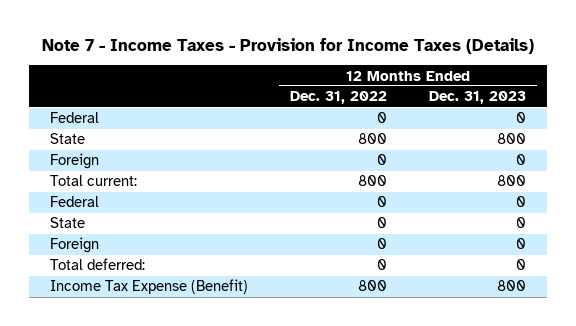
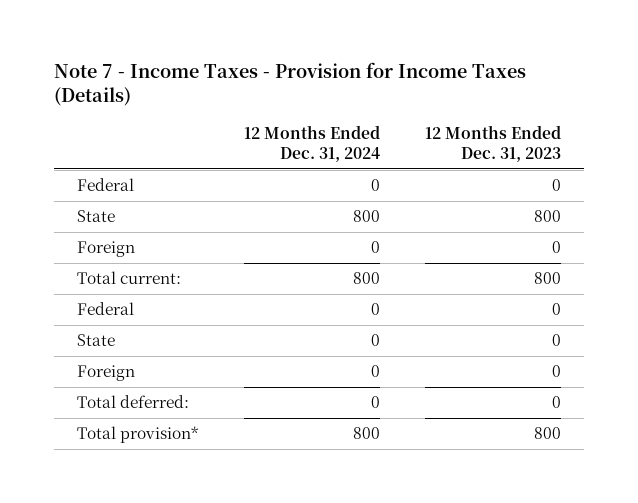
- | 12 Months Ended Dec. 31, 2022 | 12 Months Ended Dec. 31, 2023
+ | 12 Months Ended Dec. 31, 2024 | 12 Months Ended Dec. 31, 2023
- Income Tax Expense (Benefit) | 800 | 800
+ Total provision* | 800 | 800

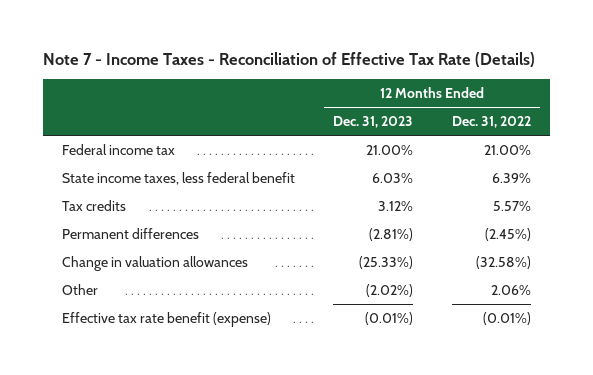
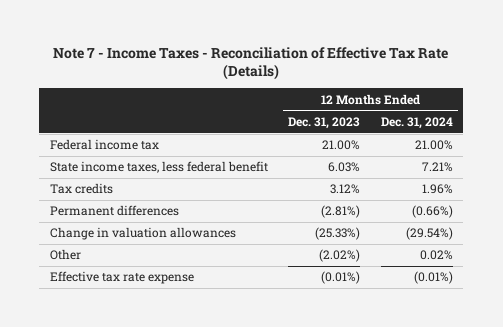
- | 12 Months Ended Dec. 31, 2023 | 12 Months Ended Dec. 31, 2022
+ | 12 Months Ended Dec. 31, 2023 | 12 Months Ended Dec. 31, 2024
- Effective tax rate benefit (expense) | (0.01%) | (0.01%)
+ Effective tax rate expense | (0.01%) | (0.01%)

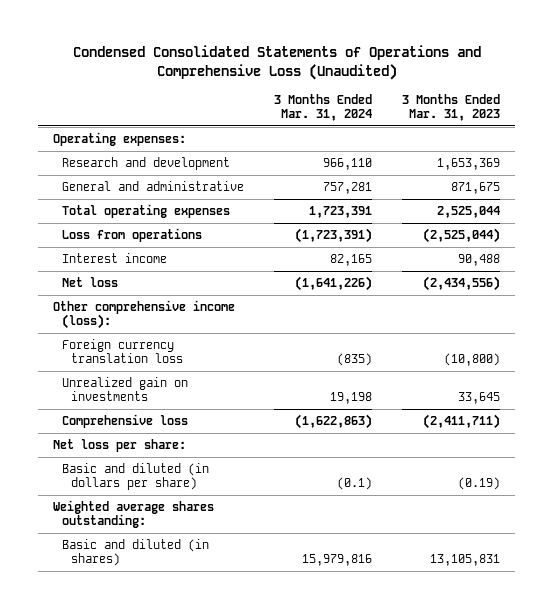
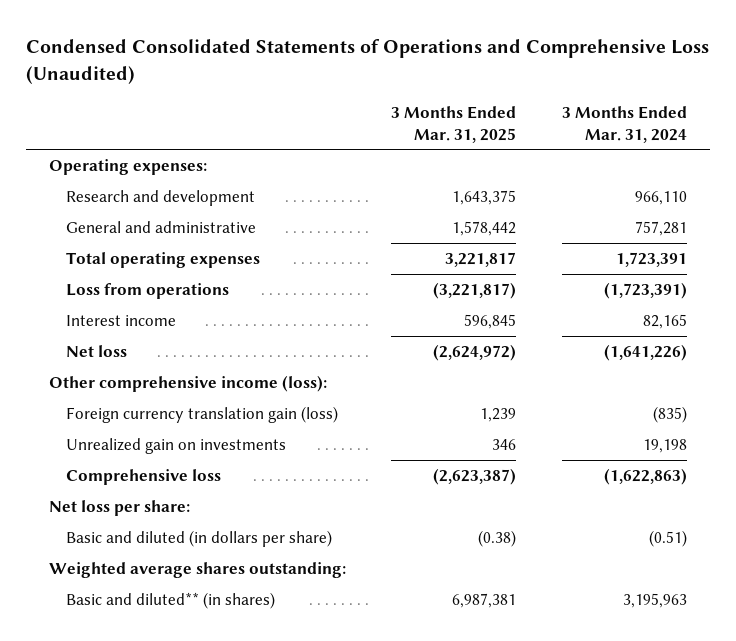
- | 3 Months Ended Mar. 31, 2024 | 3 Months Ended Mar. 31, 2023
+ | 3 Months Ended Mar. 31, 2025 | 3 Months Ended Mar. 31, 2024
- Foreign currency translation loss | (835) | (10,800)
+ Foreign currency translation gain (loss) | 1,239 | (835)
- Basic and diluted (in dollars per share) | (0.1) | (0.19)
+ Basic and diluted (in dollars per share) | (0.38) | (0.51)
- Basic and diluted (in shares) | 15,979,816 | 13,105,831
+ Basic and diluted** (in shares) | 6,987,381 | 3,195,963

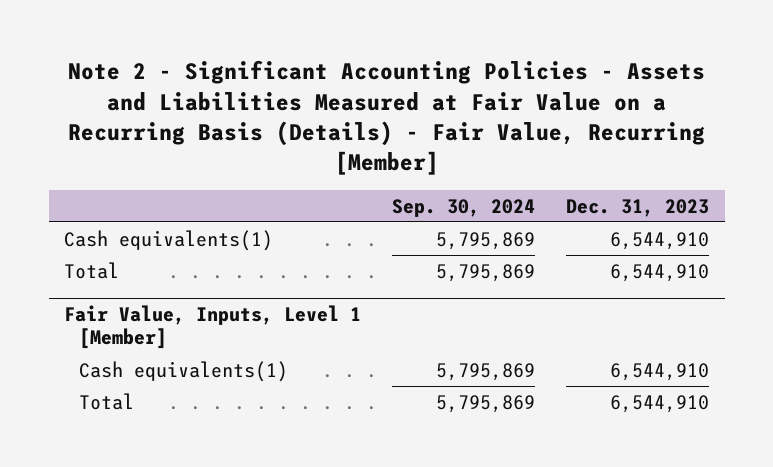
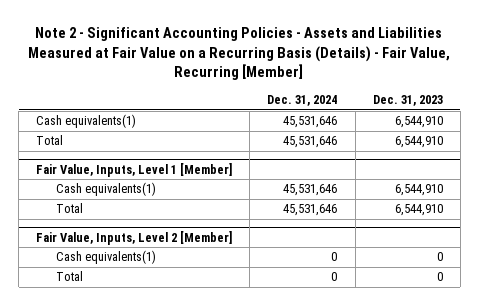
- | Sep. 30, 2024 | Dec. 31, 2023
+ | Dec. 31, 2024 | Dec. 31, 2023
+ Fair Value, Inputs, Level 2 [Member]
+ Cash equivalents(1) | 0 | 0
+ Total | 0 | 0

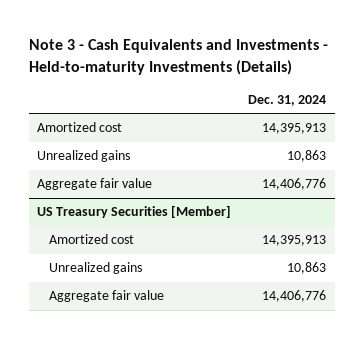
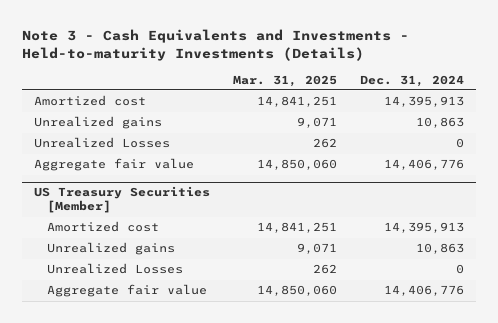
- | Dec. 31, 2024
+ | Mar. 31, 2025 | Dec. 31, 2024
+ Unrealized Losses | 262 | 0
@ US Treasury Securities [Member]
+ Unrealized Losses | 262 | 0

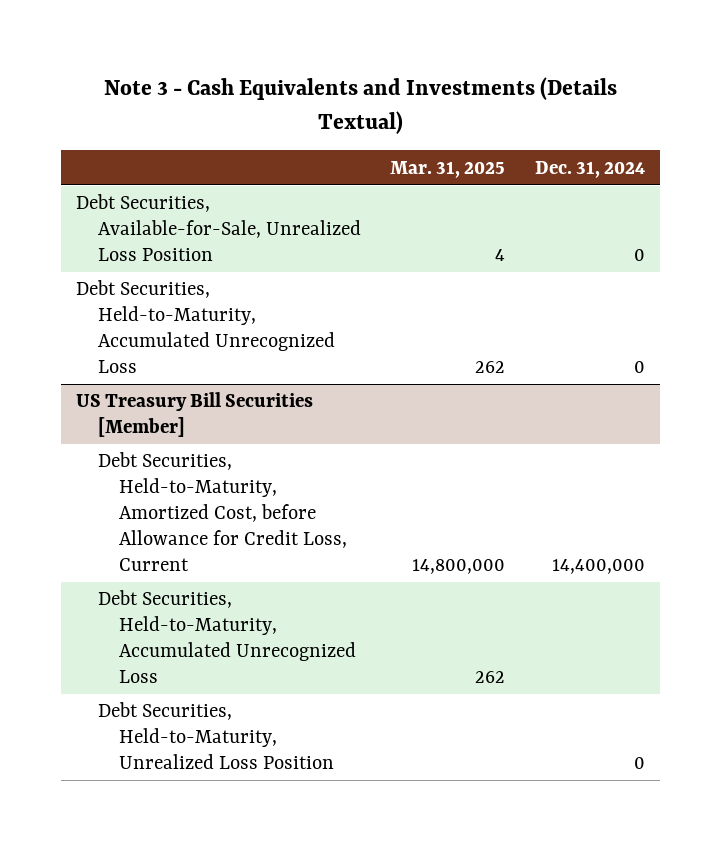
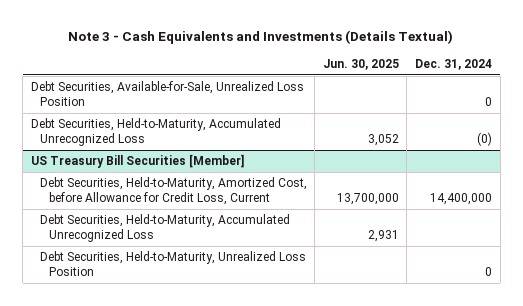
- | Mar. 31, 2025 | Dec. 31, 2024
+ | Jun. 30, 2025 | Dec. 31, 2024
- Debt Securities, Held-to-Maturity, Accumulated Unrecognized Loss | 262 | 0
+ Debt Securities, Held-to-Maturity, Accumulated Unrecognized Loss | 3,052 | (0)

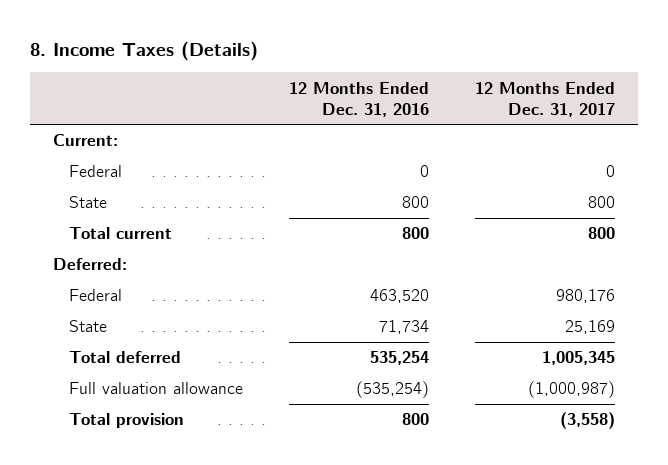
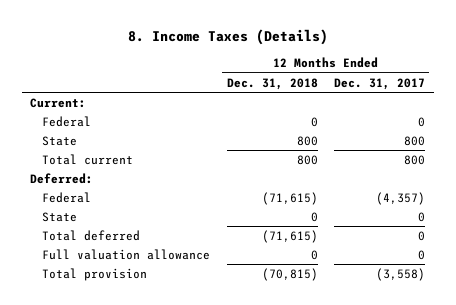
- | 12 Months Ended Dec. 31, 2016 | 12 Months Ended Dec. 31, 2017
+ | 12 Months Ended Dec. 31, 2018 | 12 Months Ended Dec. 31, 2017
- Federal | 463,520 | 980,176
- State | 71,734 | 25,169
- Total deferred | 535,254 | 1,005,345
- Full valuation allowance | (535,254) | (1,000,987)
+ Federal | (71,615) | (4,357)
+ State | 0 | 0
+ Total deferred | (71,615) | 0
+ Full valuation allowance | 0 | 0

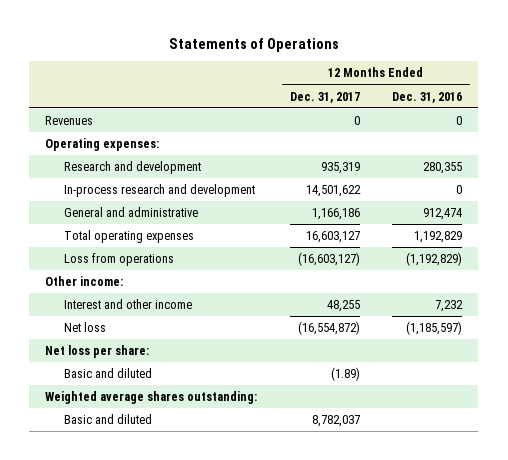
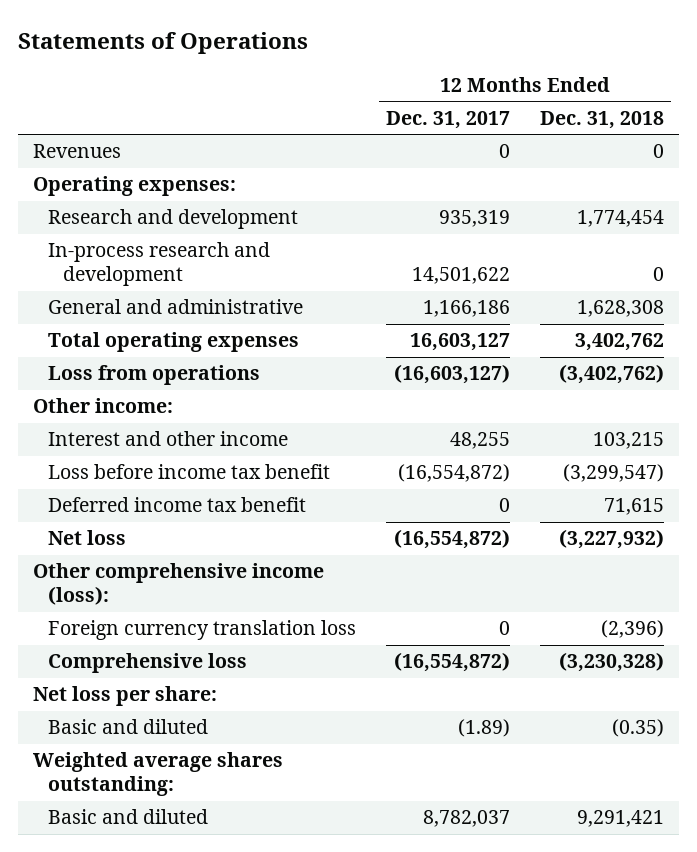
- | 12 Months Ended Dec. 31, 2017 | 12 Months Ended Dec. 31, 2016
+ | 12 Months Ended Dec. 31, 2017 | 12 Months Ended Dec. 31, 2018
+ Loss before income tax benefit | (16,554,872) | (3,299,547)
+ Deferred income tax benefit | 0 | 71,615
+ Other comprehensive income (loss):
+ Foreign currency translation loss | 0 | (2,396)
+ Comprehensive loss | (16,554,872) | (3,230,328)

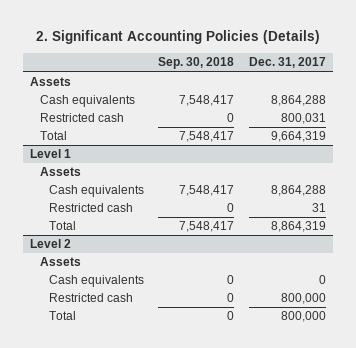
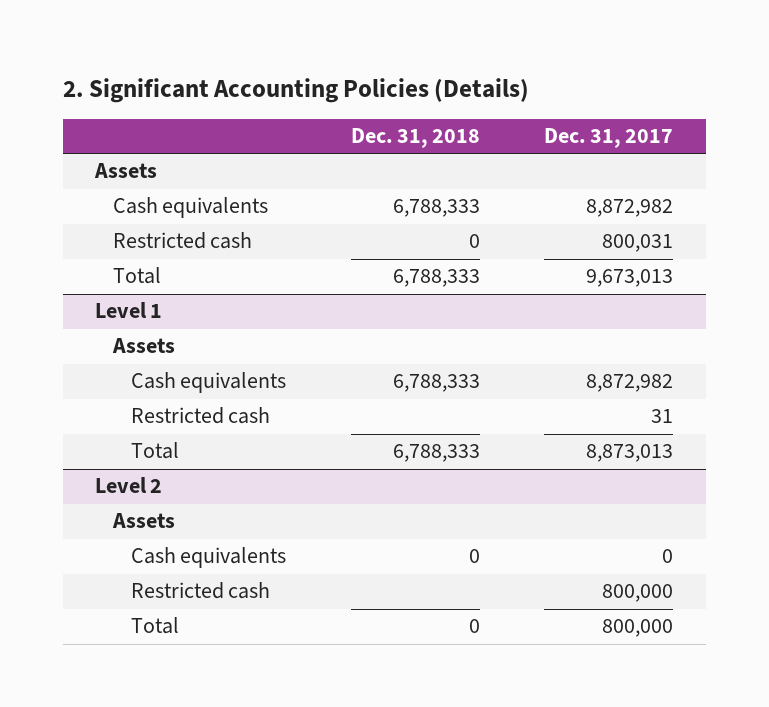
- | Sep. 30, 2018 | Dec. 31, 2017
+ | Dec. 31, 2018 | Dec. 31, 2017
- Cash equivalents | 7,548,417 | 8,864,288
+ Cash equivalents | 6,788,333 | 8,872,982
- Total | 7,548,417 | 9,664,319
+ Total | 6,788,333 | 9,673,013
@ Level 1
- Cash equivalents | 7,548,417 | 8,864,288
+ Cash equivalents | 6,788,333 | 8,872,982
- Total | 7,548,417 | 8,864,319
+ Total | 6,788,333 | 8,873,013

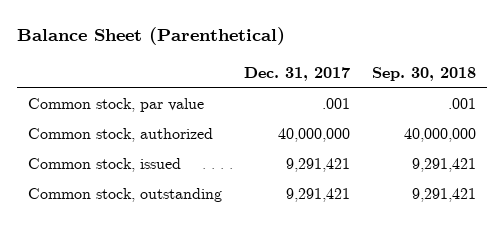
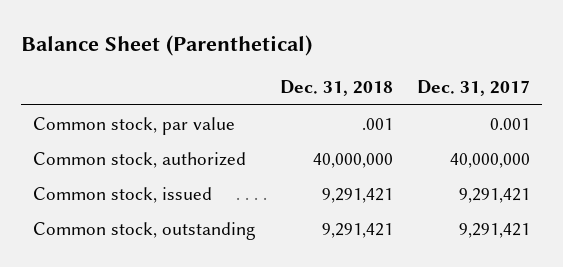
- | Dec. 31, 2017 | Sep. 30, 2018
+ | Dec. 31, 2018 | Dec. 31, 2017
- Common stock, par value | .001 | .001
+ Common stock, par value | .001 | 0.001

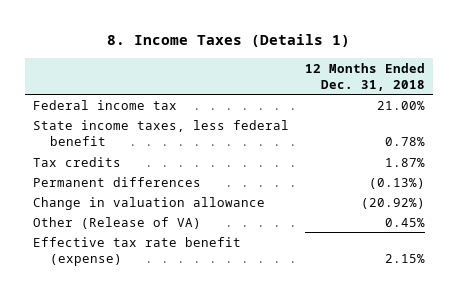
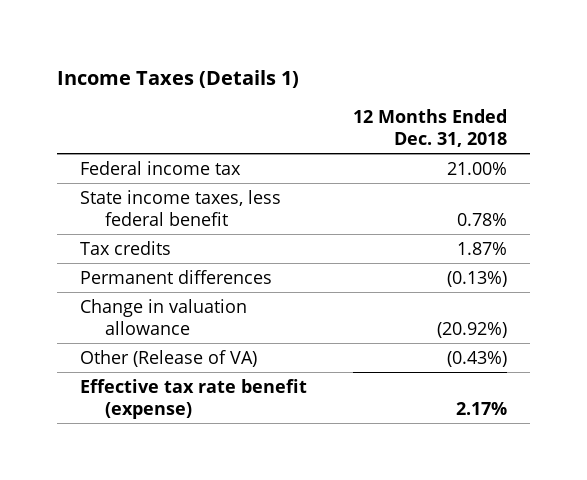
- 8. Income Taxes (Details 1)
+ Income Taxes (Details 1)
- Other (Release of VA) | 0.45%
- Effective tax rate benefit (expense) | 2.15%
+ Other (Release of VA) | (0.43%)
+ Effective tax rate benefit (expense) | 2.17%

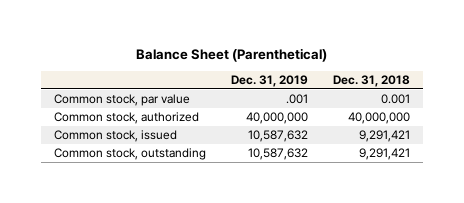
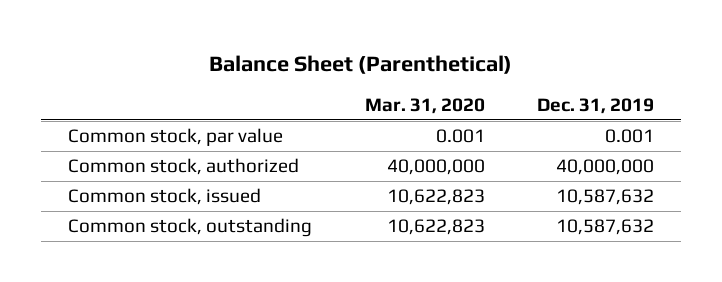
- | Dec. 31, 2019 | Dec. 31, 2018
+ | Mar. 31, 2020 | Dec. 31, 2019
- Common stock, par value | .001 | 0.001
+ Common stock, par value | 0.001 | 0.001

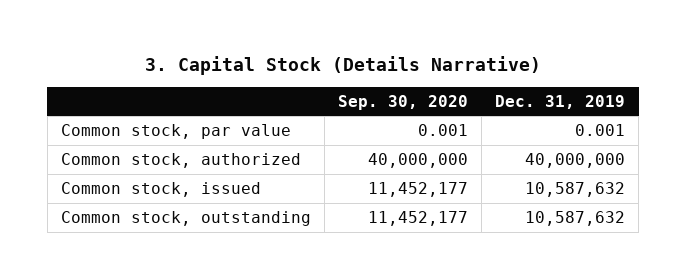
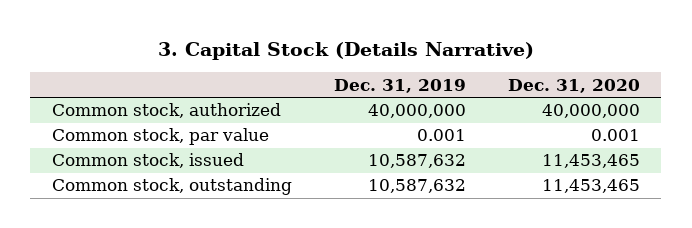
- | Sep. 30, 2020 | Dec. 31, 2019
+ | Dec. 31, 2019 | Dec. 31, 2020
moved down: Common stock, par value | 0.001 | 0.001

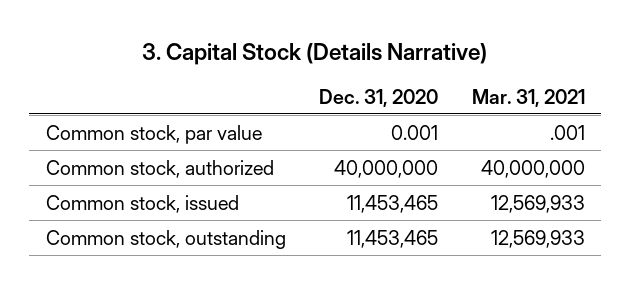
- | Dec. 31, 2019 | Dec. 31, 2020
+ | Dec. 31, 2020 | Mar. 31, 2021
moved down: Common stock, authorized | 40,000,000 | 40,000,000

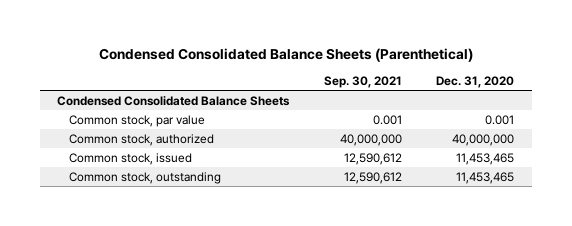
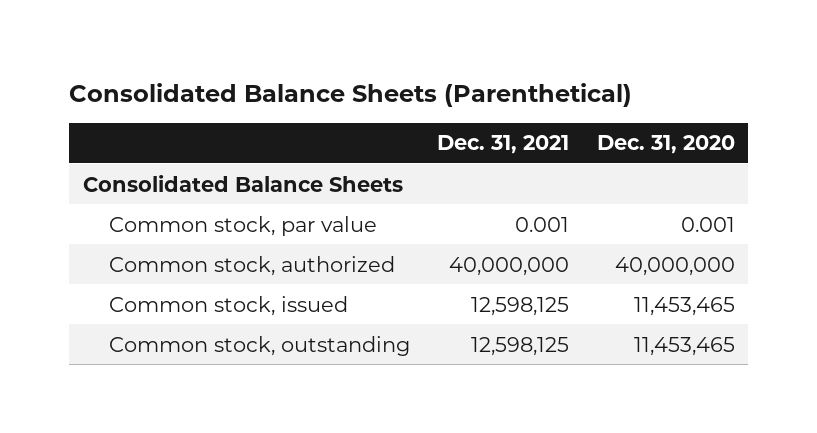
- Condensed Consolidated Balance Sheets (Parenthetical)
+ Consolidated Balance Sheets (Parenthetical)
- | Sep. 30, 2021 | Dec. 31, 2020
+ | Dec. 31, 2021 | Dec. 31, 2020
- Condensed Consolidated Balance Sheets
+ Consolidated Balance Sheets

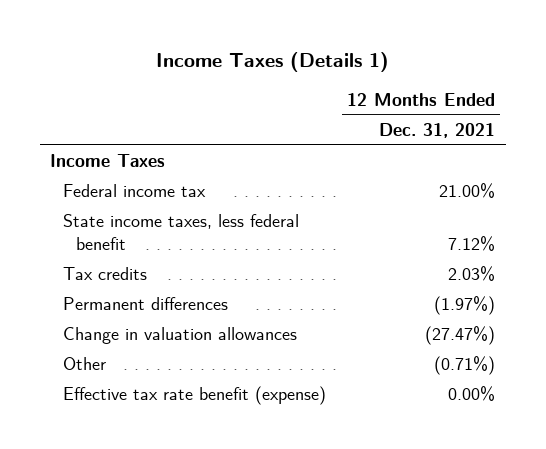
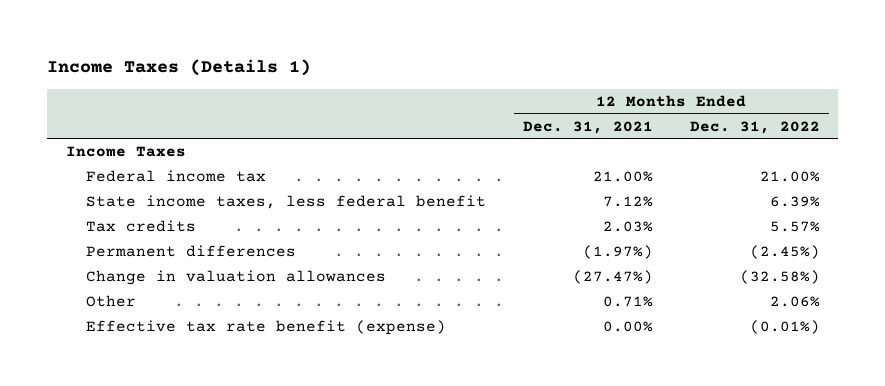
- | 12 Months Ended Dec. 31, 2021
+ | 12 Months Ended Dec. 31, 2021 | 12 Months Ended Dec. 31, 2022
- Other | (0.71%)
+ Other | 0.71% | 2.06%

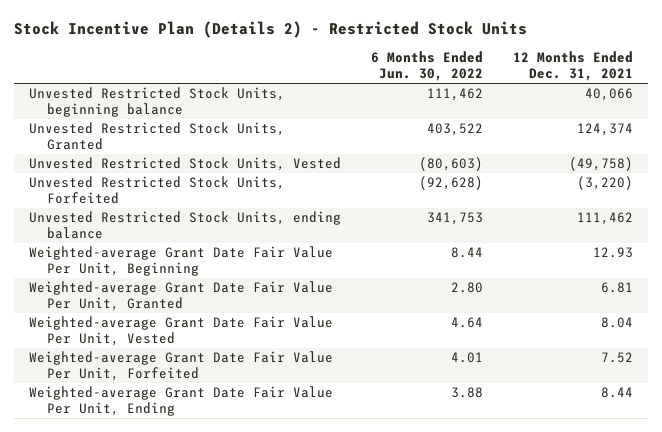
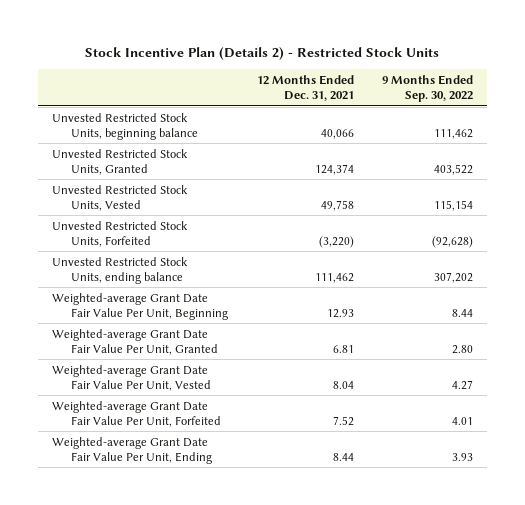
- | 6 Months Ended Jun. 30, 2022 | 12 Months Ended Dec. 31, 2021
+ | 12 Months Ended Dec. 31, 2021 | 9 Months Ended Sep. 30, 2022
- Unvested Restricted Stock Units, Vested | (80,603) | (49,758)
+ Unvested Restricted Stock Units, Vested | 49,758 | 115,154

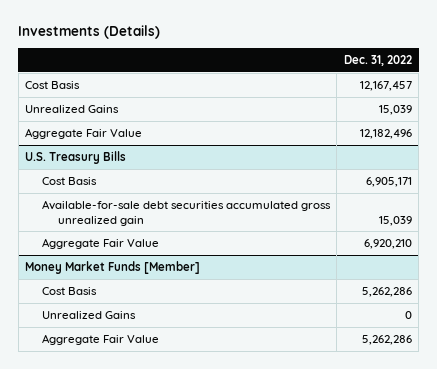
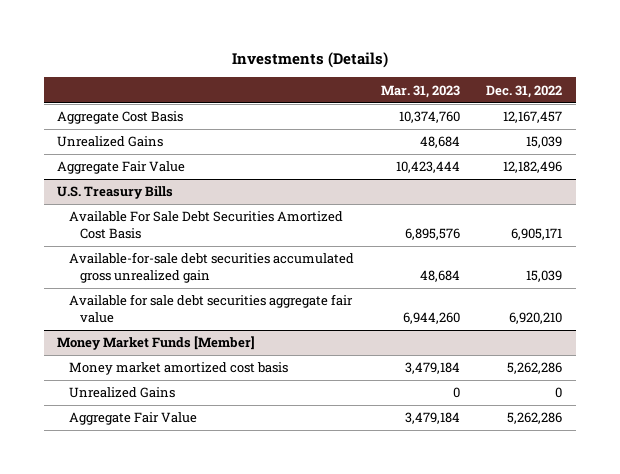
- | Dec. 31, 2022
+ | Mar. 31, 2023 | Dec. 31, 2022
- Cost Basis | 12,167,457
+ Aggregate Cost Basis | 10,374,760 | 12,167,457
@ U.S. Treasury Bills
- Cost Basis | 6,905,171
+ Available For Sale Debt Securities Amortized Cost Basis | 6,895,576 | 6,905,171
- Aggregate Fair Value | 6,920,210
+ Available for sale debt securities aggregate fair value | 6,944,260 | 6,920,210
@ Money Market Funds [Member]
- Cost Basis | 5,262,286
+ Money market amortized cost basis | 3,479,184 | 5,262,286

